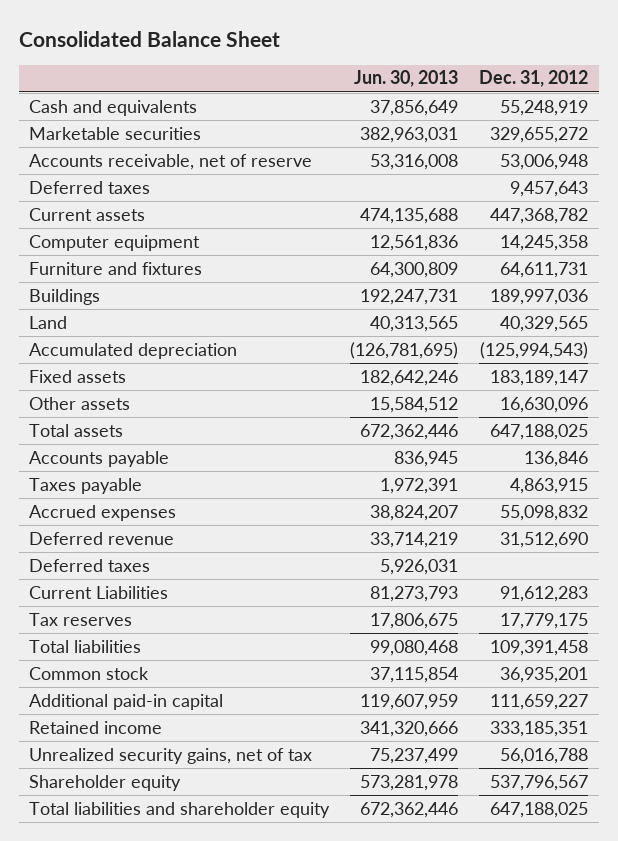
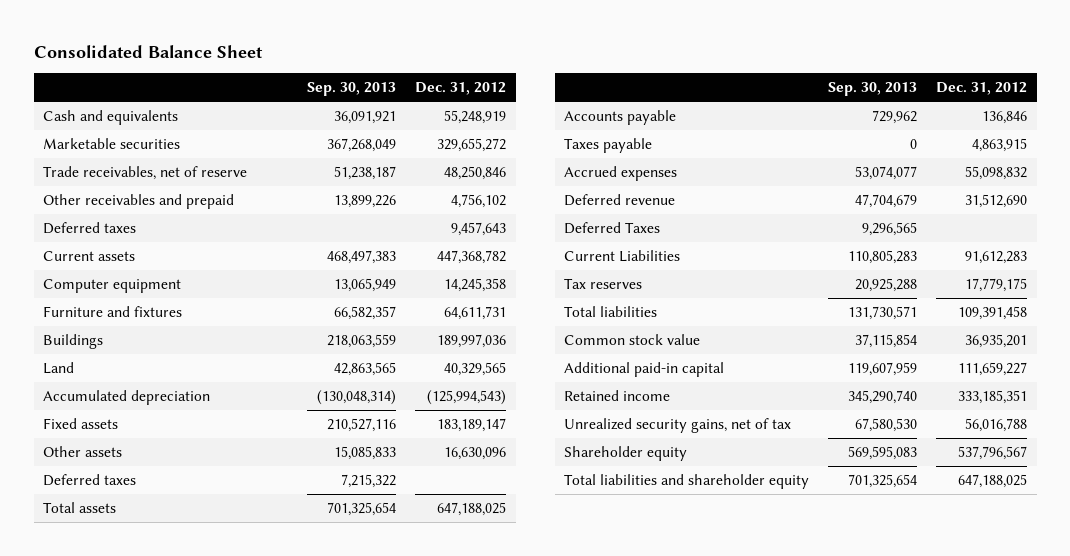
- | Jun. 30, 2013 | Dec. 31, 2012
+ | Sep. 30, 2013 | Dec. 31, 2012
- Accounts receivable, net of reserve | 53,316,008 | 53,006,948
+ Trade receivables, net of reserve | 51,238,187 | 48,250,846
+ Other receivables and prepaid | 13,899,226 | 4,756,102
moved up: Deferred taxes | 7,215,322 |
+ Deferred Taxes | 9,296,565 |
- Common stock | 37,115,854 | 36,935,201
+ Common stock value | 37,115,854 | 36,935,201

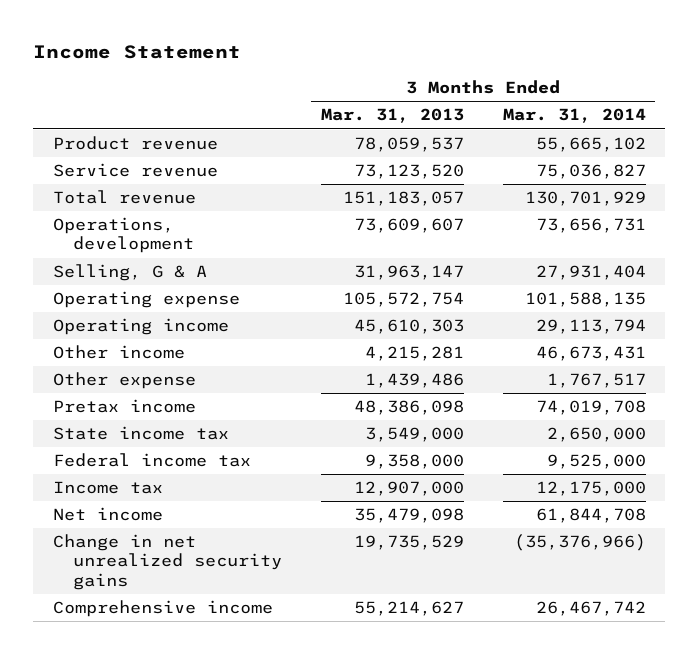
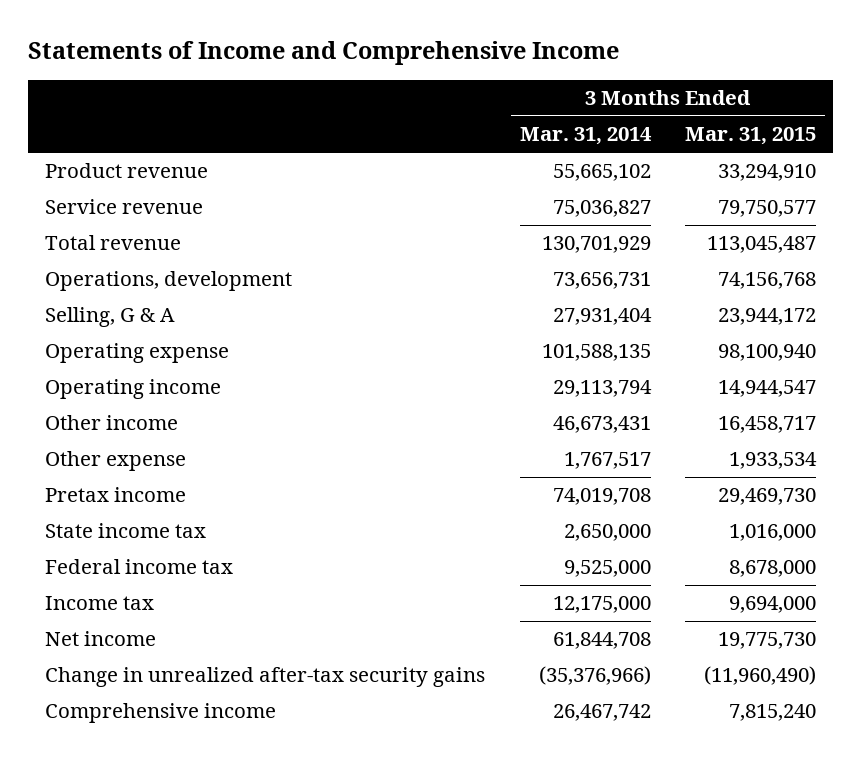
- Income Statement
+ Statements of Income and Comprehensive Income
- | 3 Months Ended Mar. 31, 2013 | 3 Months Ended Mar. 31, 2014
+ | 3 Months Ended Mar. 31, 2014 | 3 Months Ended Mar. 31, 2015
- Change in net unrealized security gains | 19,735,529 | (35,376,966)
+ Change in unrealized after-tax security gains | (35,376,966) | (11,960,490)

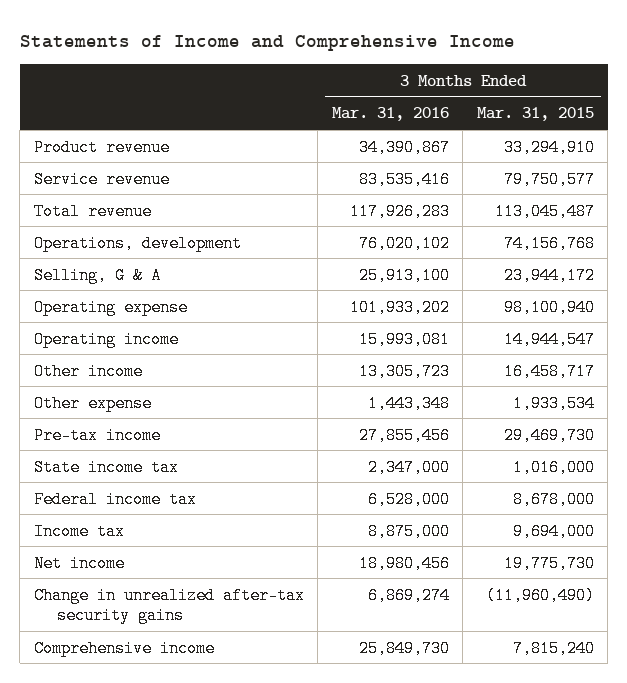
- | 3 Months Ended Mar. 31, 2014 | 3 Months Ended Mar. 31, 2015
+ | 3 Months Ended Mar. 31, 2016 | 3 Months Ended Mar. 31, 2015
- Pretax income | 74,019,708 | 29,469,730
+ Pre-tax income | 27,855,456 | 29,469,730

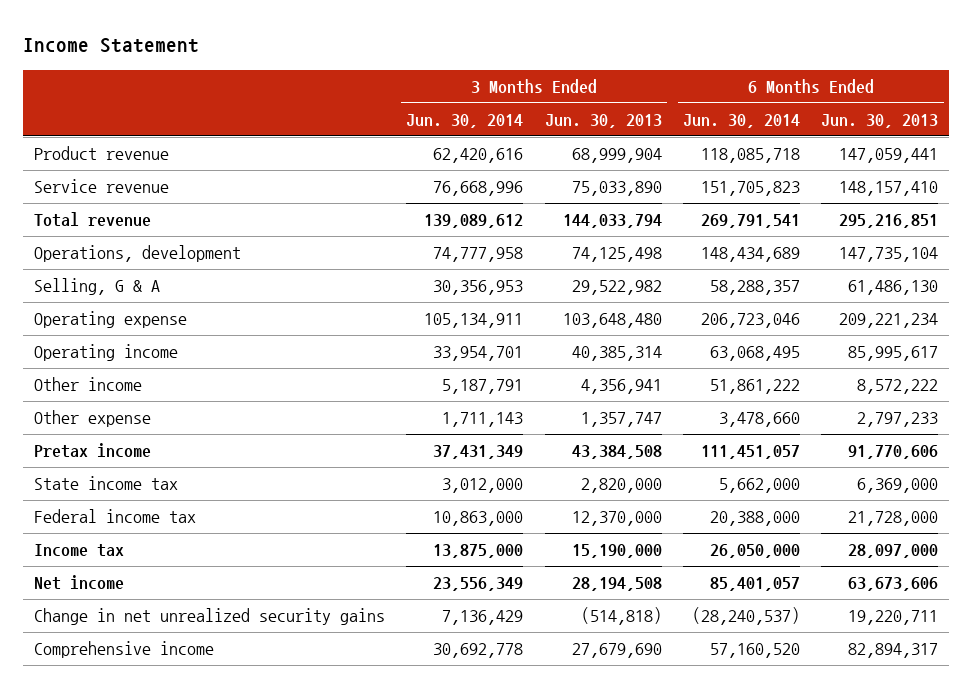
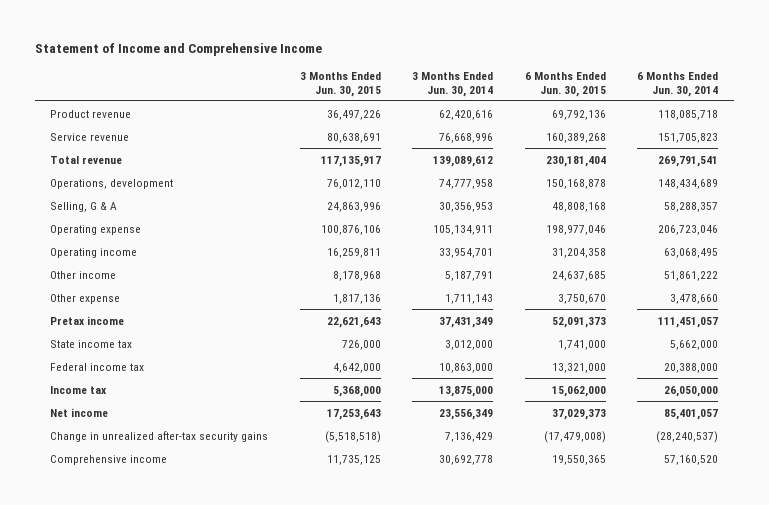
- Income Statement
+ Statement of Income and Comprehensive Income
- | 3 Months Ended Jun. 30, 2014 | 3 Months Ended Jun. 30, 2013 | 6 Months Ended Jun. 30, 2014 | 6 Months Ended Jun. 30, 2013
+ | 3 Months Ended Jun. 30, 2015 | 3 Months Ended Jun. 30, 2014 | 6 Months Ended Jun. 30, 2015 | 6 Months Ended Jun. 30, 2014
- Change in net unrealized security gains | 7,136,429 | (514,818) | (28,240,537) | 19,220,711
+ Change in unrealized after-tax security gains | (5,518,518) | 7,136,429 | (17,479,008) | (28,240,537)

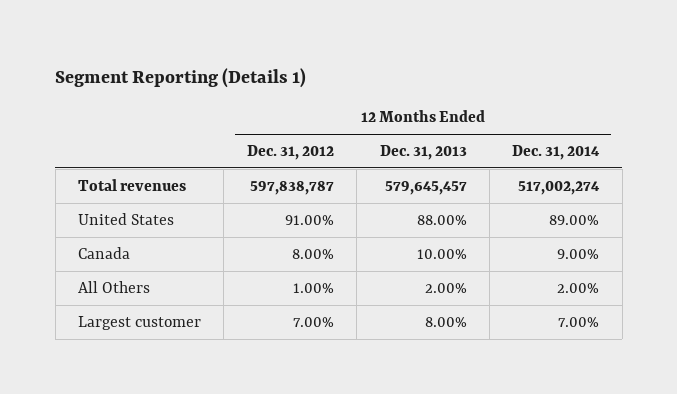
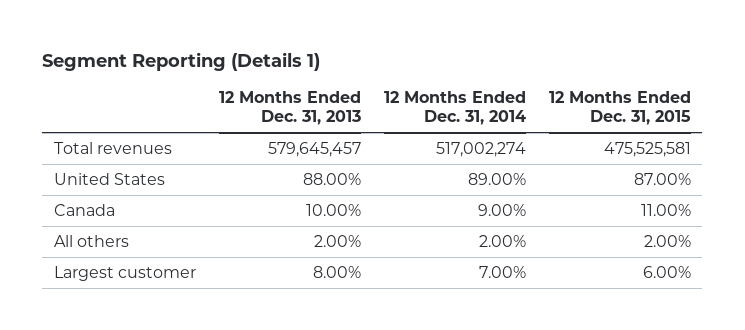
- | 12 Months Ended Dec. 31, 2012 | 12 Months Ended Dec. 31, 2013 | 12 Months Ended Dec. 31, 2014
+ | 12 Months Ended Dec. 31, 2013 | 12 Months Ended Dec. 31, 2014 | 12 Months Ended Dec. 31, 2015
- All Others | 1.00% | 2.00% | 2.00%
+ All others | 2.00% | 2.00% | 2.00%

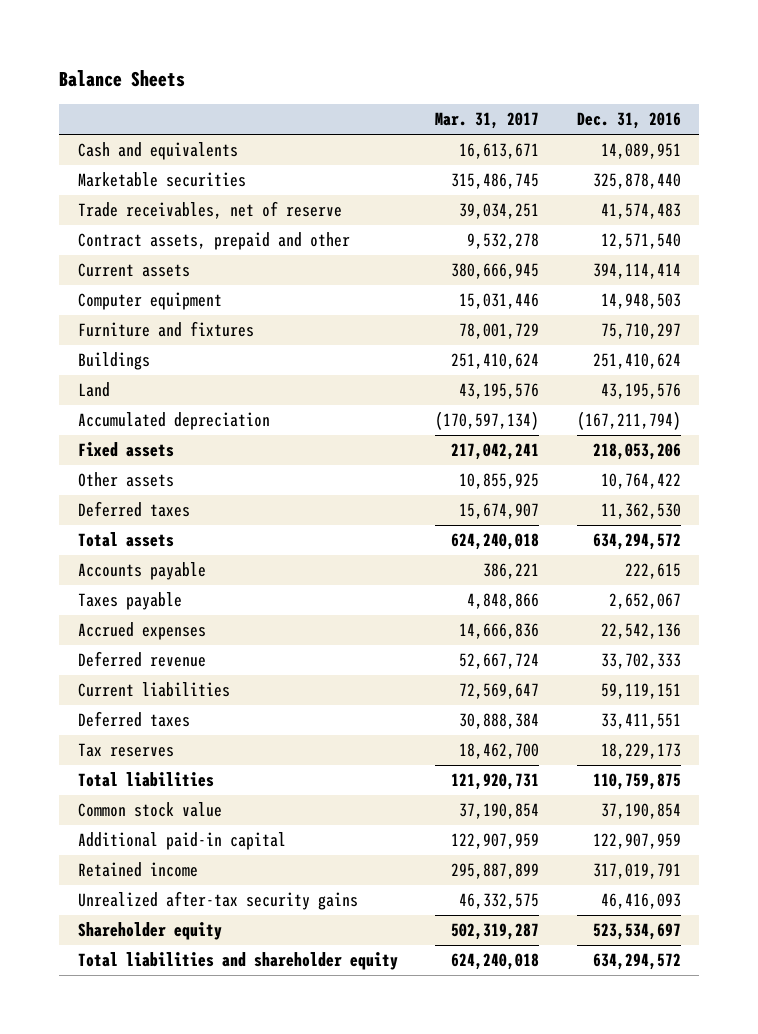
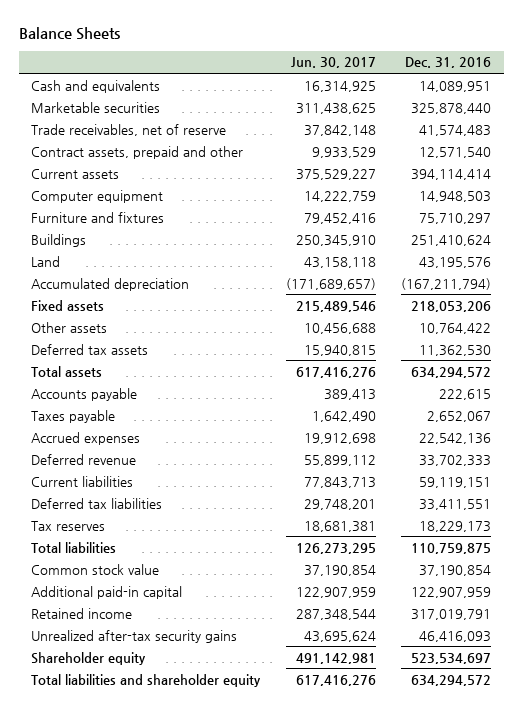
- | Mar. 31, 2017 | Dec. 31, 2016
+ | Jun. 30, 2017 | Dec. 31, 2016
- Deferred taxes | 15,674,907 | 11,362,530
+ Deferred tax assets | 15,940,815 | 11,362,530
- Deferred taxes | 30,888,384 | 33,411,551
+ Deferred tax liabilities | 29,748,201 | 33,411,551

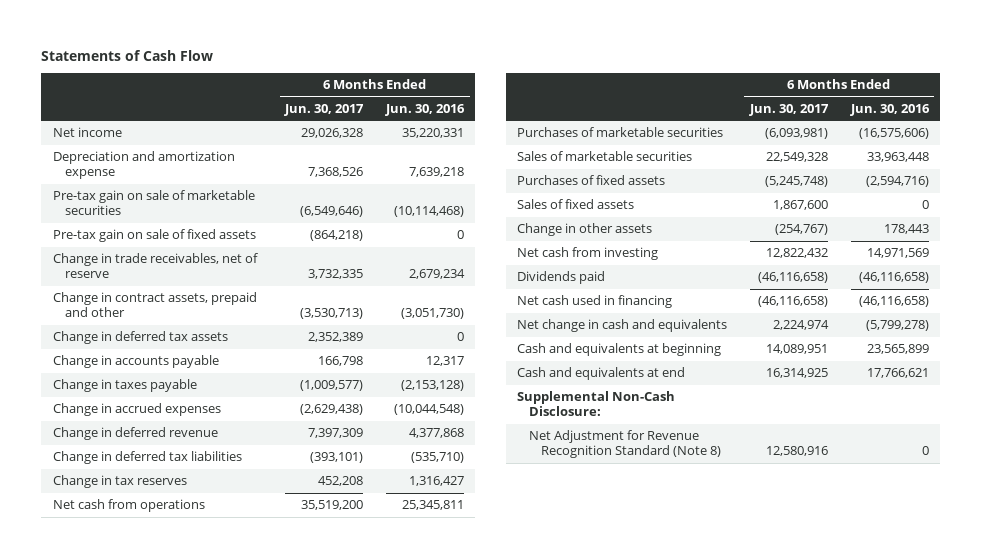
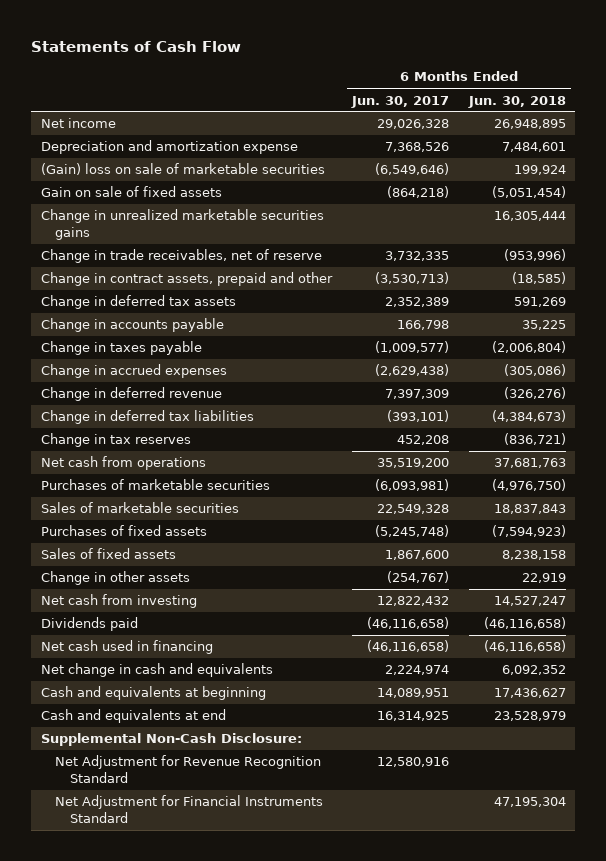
- | 6 Months Ended Jun. 30, 2017 | 6 Months Ended Jun. 30, 2016
+ | 6 Months Ended Jun. 30, 2017 | 6 Months Ended Jun. 30, 2018
- Pre-tax gain on sale of marketable securities | (6,549,646) | (10,114,468)
- Pre-tax gain on sale of fixed assets | (864,218) | 0
+ (Gain) loss on sale of marketable securities | (6,549,646) | 199,924
+ Gain on sale of fixed assets | (864,218) | (5,051,454)
+ Change in unrealized marketable securities gains | | 16,305,444
- Net Adjustment for Revenue Recognition Standard (Note 8) | 12,580,916 | 0
+ Net Adjustment for Revenue Recognition Standard | 12,580,916 |
+ Net Adjustment for Financial Instruments Standard | | 47,195,304

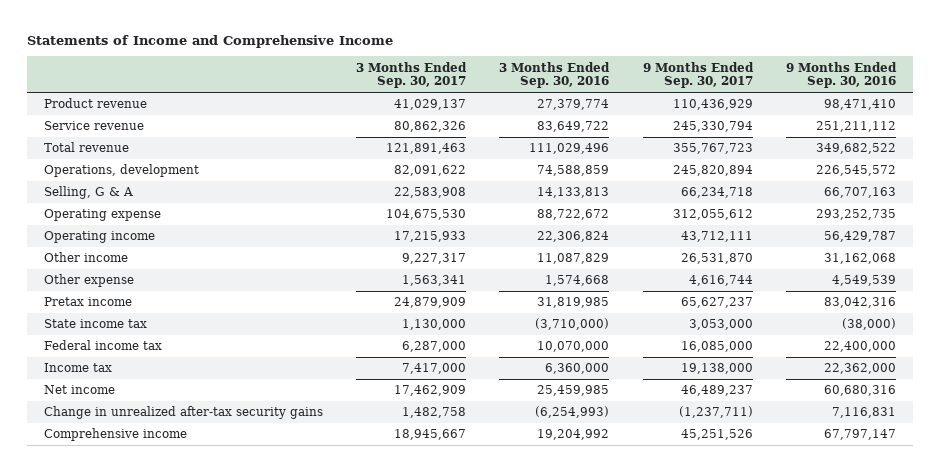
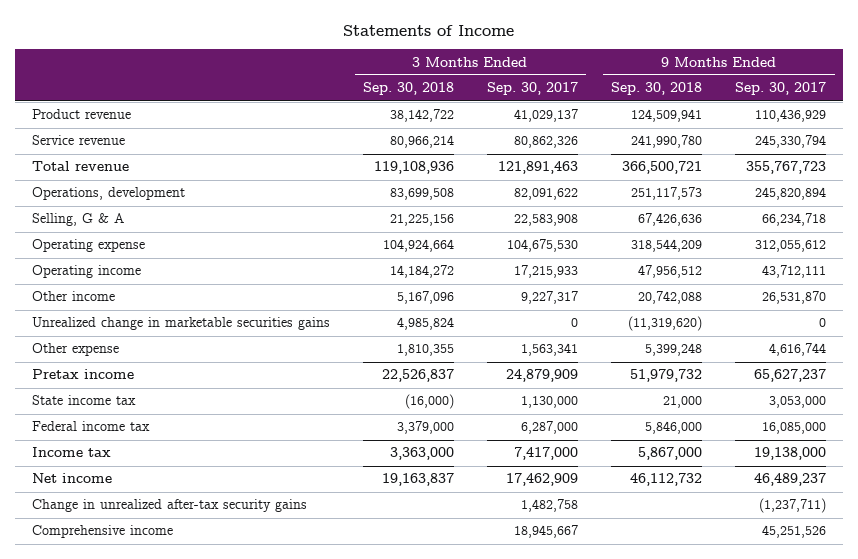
- Statements of Income and Comprehensive Income
+ Statements of Income
- | 3 Months Ended Sep. 30, 2017 | 3 Months Ended Sep. 30, 2016 | 9 Months Ended Sep. 30, 2017 | 9 Months Ended Sep. 30, 2016
+ | 3 Months Ended Sep. 30, 2018 | 3 Months Ended Sep. 30, 2017 | 9 Months Ended Sep. 30, 2018 | 9 Months Ended Sep. 30, 2017
+ Unrealized change in marketable securities gains | 4,985,824 | 0 | (11,319,620) | 0

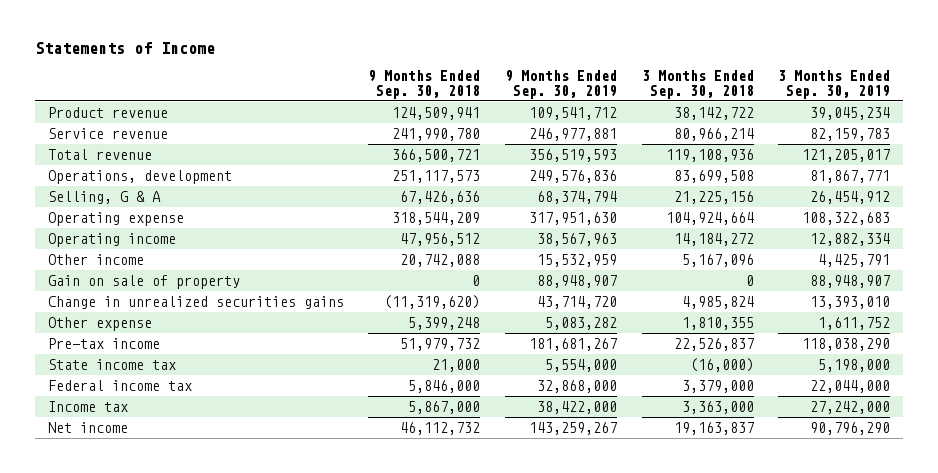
- | 3 Months Ended Sep. 30, 2018 | 3 Months Ended Sep. 30, 2017 | 9 Months Ended Sep. 30, 2018 | 9 Months Ended Sep. 30, 2017
+ | 9 Months Ended Sep. 30, 2018 | 9 Months Ended Sep. 30, 2019 | 3 Months Ended Sep. 30, 2018 | 3 Months Ended Sep. 30, 2019
- Unrealized change in marketable securities gains | 4,985,824 | 0 | (11,319,620) | 0
+ Gain on sale of property | 0 | 88,948,907 | 0 | 88,948,907
+ Change in unrealized securities gains | (11,319,620) | 43,714,720 | 4,985,824 | 13,393,010
- Pretax income | 22,526,837 | 24,879,909 | 51,979,732 | 65,627,237
+ Pre-tax income | 51,979,732 | 181,681,267 | 22,526,837 | 118,038,290
- Change in unrealized after-tax security gains | | 1,482,758 | | (1,237,711)
- Comprehensive income | | 18,945,667 | | 45,251,526

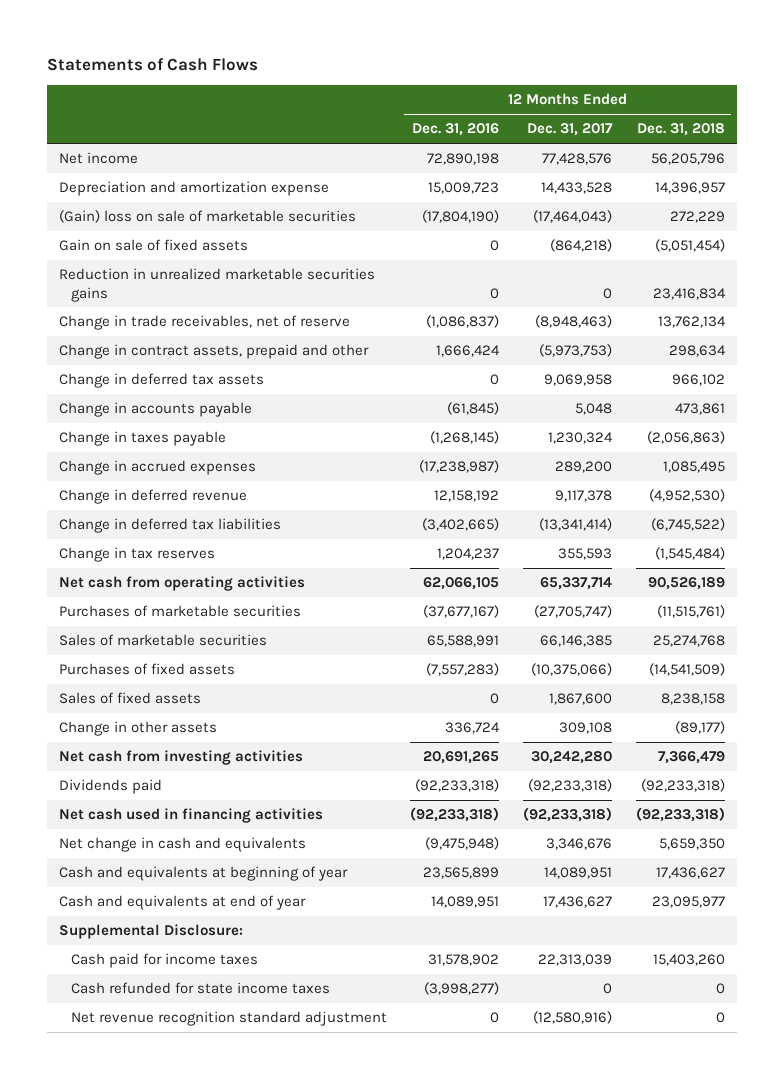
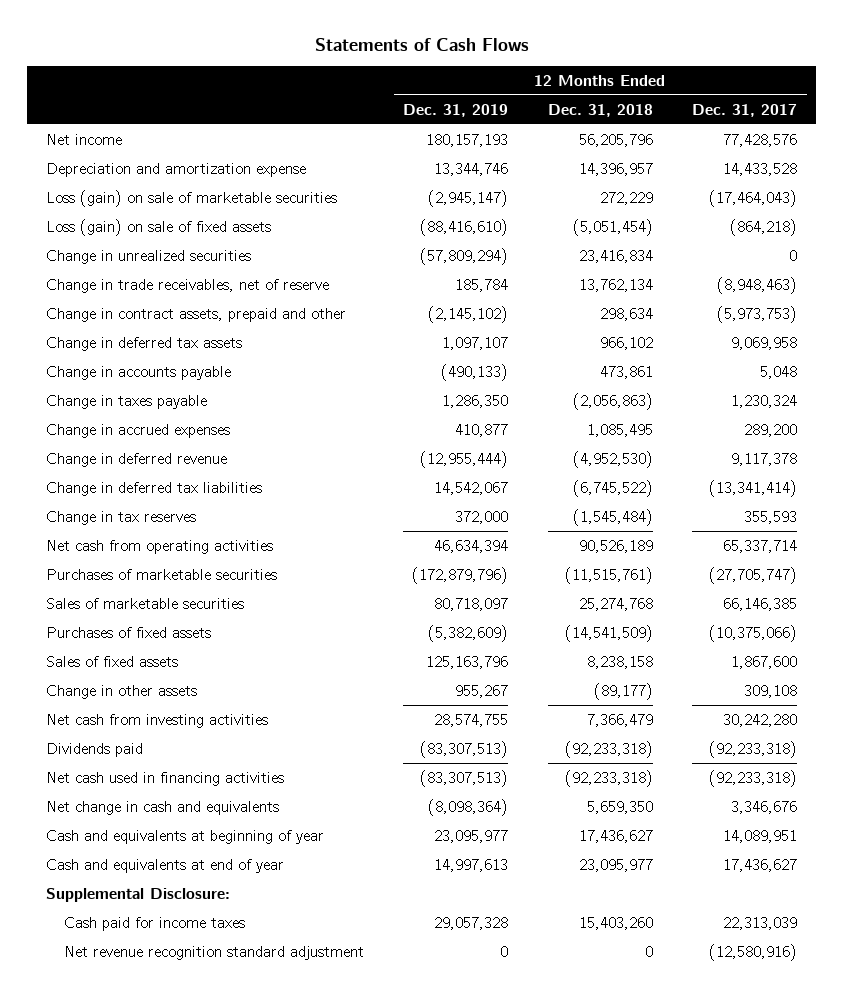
- | 12 Months Ended Dec. 31, 2016 | 12 Months Ended Dec. 31, 2017 | 12 Months Ended Dec. 31, 2018
+ | 12 Months Ended Dec. 31, 2019 | 12 Months Ended Dec. 31, 2018 | 12 Months Ended Dec. 31, 2017
- (Gain) loss on sale of marketable securities | (17,804,190) | (17,464,043) | 272,229
- Gain on sale of fixed assets | 0 | (864,218) | (5,051,454)
- Reduction in unrealized marketable securities gains | 0 | 0 | 23,416,834
+ Loss (gain) on sale of marketable securities | (2,945,147) | 272,229 | (17,464,043)
+ Loss (gain) on sale of fixed assets | (88,416,610) | (5,051,454) | (864,218)
+ Change in unrealized securities | (57,809,294) | 23,416,834 | 0
- Cash refunded for state income taxes | (3,998,277) | 0 | 0

